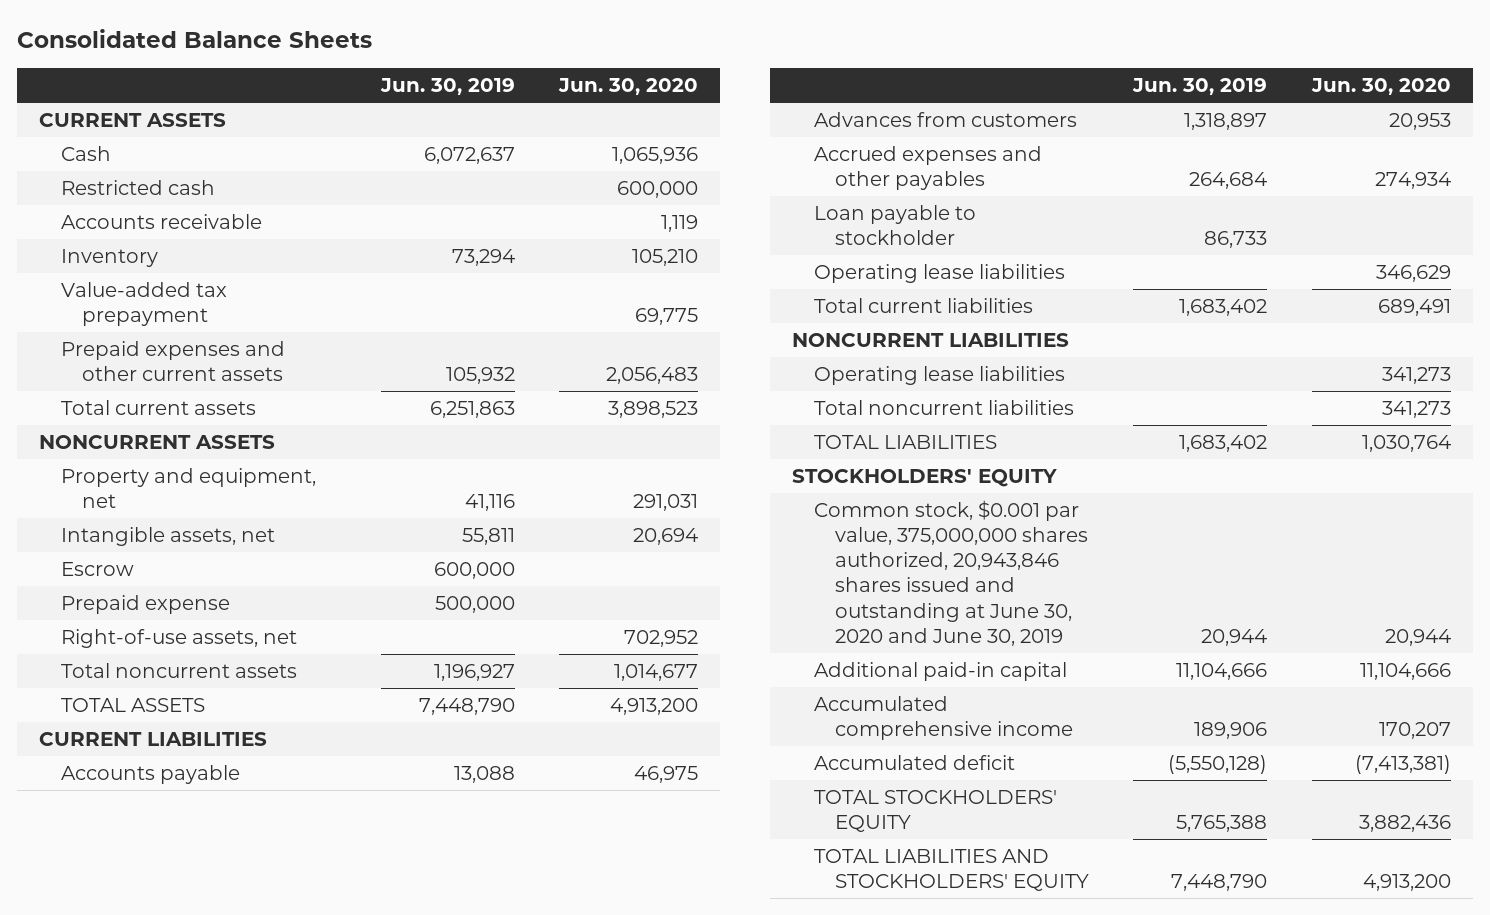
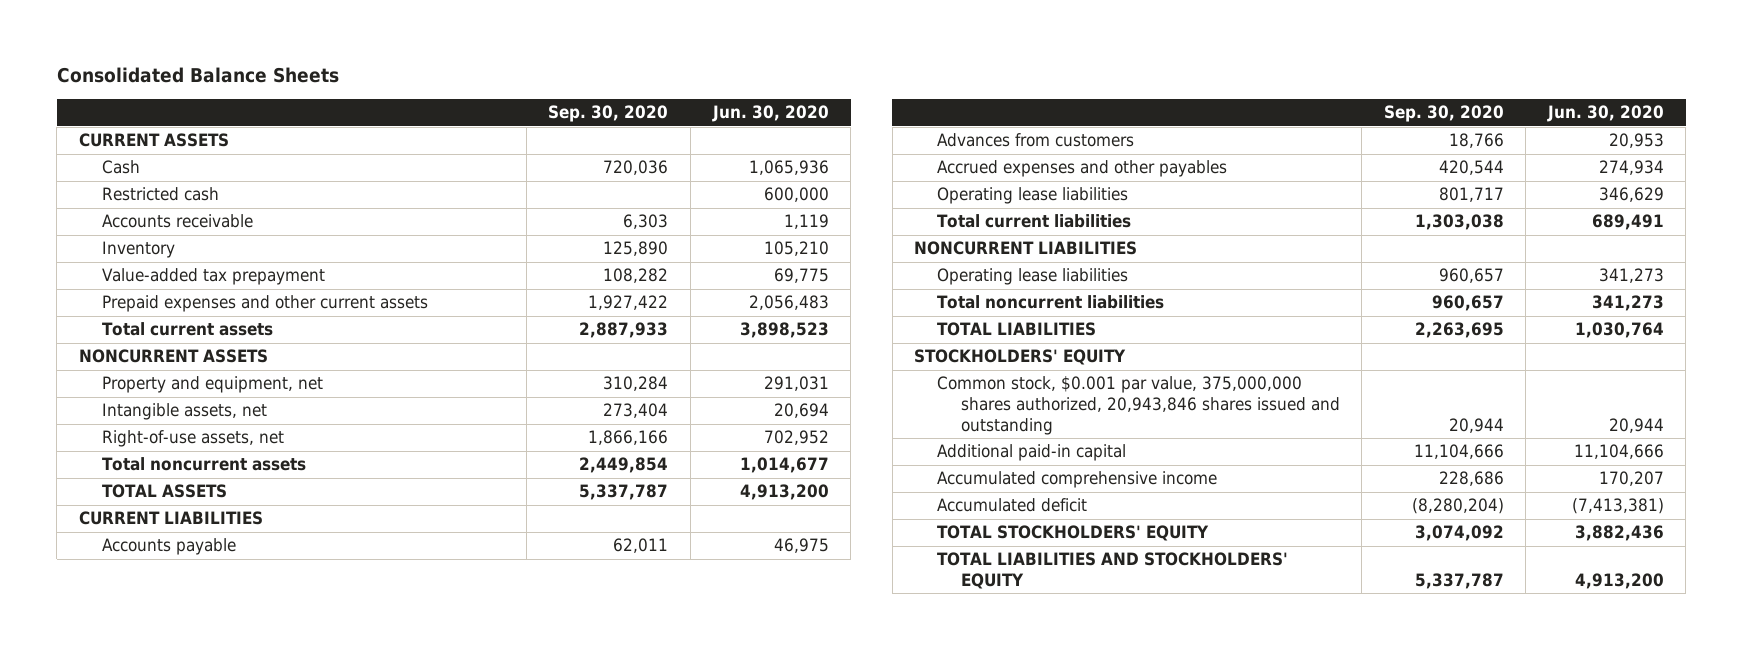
- | Jun. 30, 2019 | Jun. 30, 2020
+ | Sep. 30, 2020 | Jun. 30, 2020
- Escrow | 600,000 |
- Prepaid expense | 500,000 |
- Loan payable to stockholder | 86,733 |
- Common stock, $0.001 par value, 375,000,000 shares authorized, 20,943,846 shares issued and outstanding at June 30, 2020 and June 30, 2019 | 20,944 | 20,944
+ Common stock, $0.001 par value, 375,000,000 shares authorized, 20,943,846 shares issued and outstanding | 20,944 | 20,944

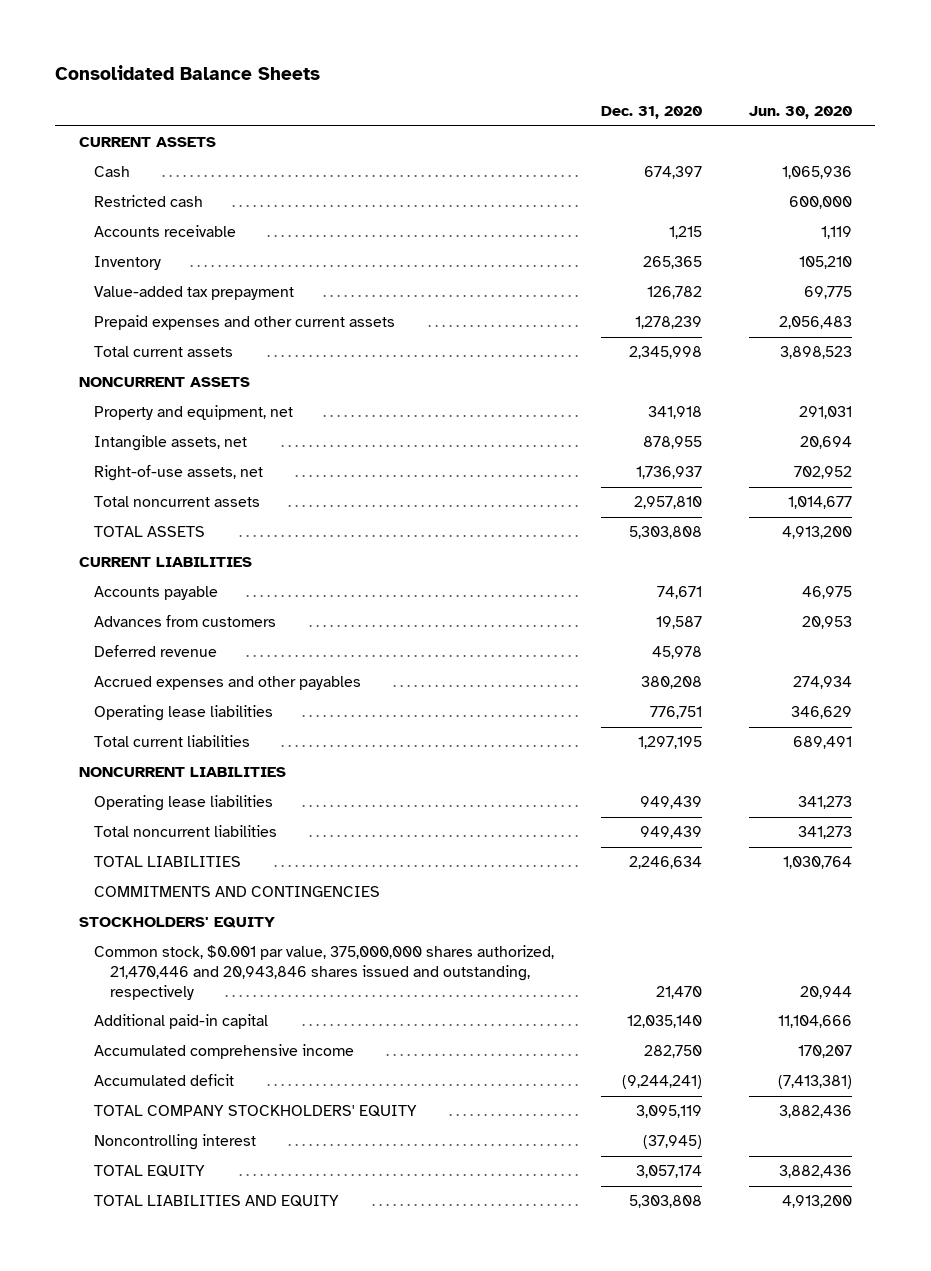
- | Sep. 30, 2020 | Jun. 30, 2020
+ | Dec. 31, 2020 | Jun. 30, 2020
+ Deferred revenue | 45,978 |
+ COMMITMENTS AND CONTINGENCIES
- Common stock, $0.001 par value, 375,000,000 shares authorized, 20,943,846 shares issued and outstanding | 20,944 | 20,944
+ Common stock, $0.001 par value, 375,000,000 shares authorized, 21,470,446 and 20,943,846 shares issued and outstanding, respectively | 21,470 | 20,944
- TOTAL STOCKHOLDERS' EQUITY | 3,074,092 | 3,882,436
- TOTAL LIABILITIES AND STOCKHOLDERS' EQUITY | 5,337,787 | 4,913,200
+ TOTAL COMPANY STOCKHOLDERS' EQUITY | 3,095,119 | 3,882,436
+ Noncontrolling interest | (37,945) |
+ TOTAL EQUITY | 3,057,174 | 3,882,436
+ TOTAL LIABILITIES AND EQUITY | 5,303,808 | 4,913,200

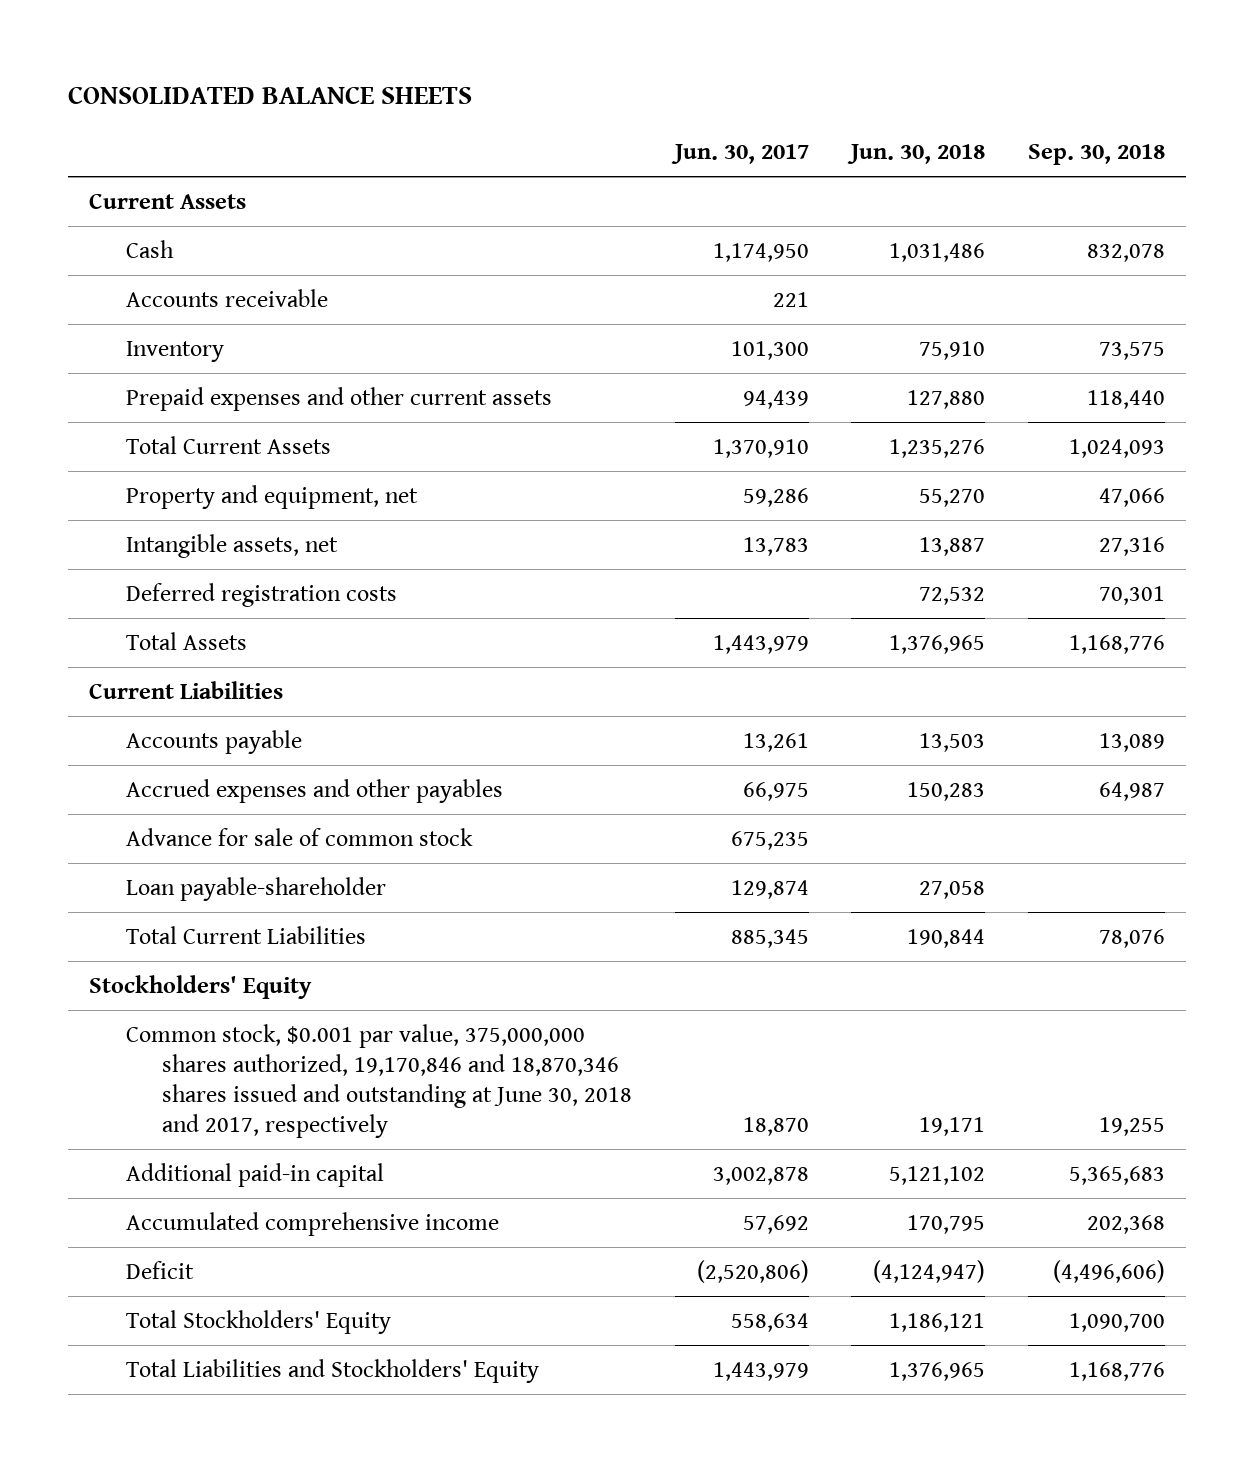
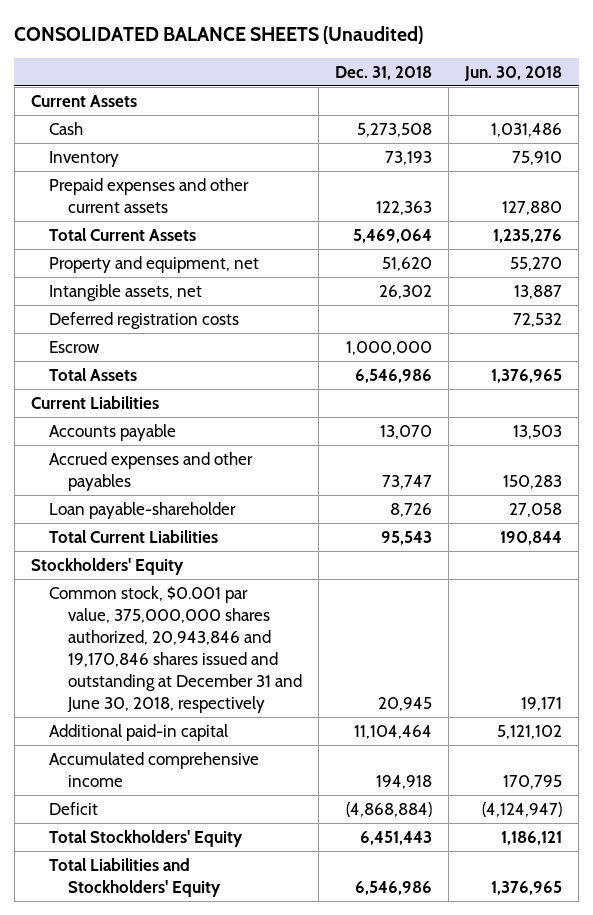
- CONSOLIDATED BALANCE SHEETS
+ CONSOLIDATED BALANCE SHEETS (Unaudited)
- | Jun. 30, 2017 | Jun. 30, 2018 | Sep. 30, 2018
+ | Dec. 31, 2018 | Jun. 30, 2018
- Accounts receivable | 221 | |
+ Escrow | 1,000,000 |
- Advance for sale of common stock | 675,235 | |
- Common stock, $0.001 par value, 375,000,000 shares authorized, 19,170,846 and 18,870,346 shares issued and outstanding at June 30, 2018 and 2017, respectively | 18,870 | 19,171 | 19,255
+ Common stock, $0.001 par value, 375,000,000 shares authorized, 20,943,846 and 19,170,846 shares issued and outstanding at December 31 and June 30, 2018, respectively | 20,945 | 19,171

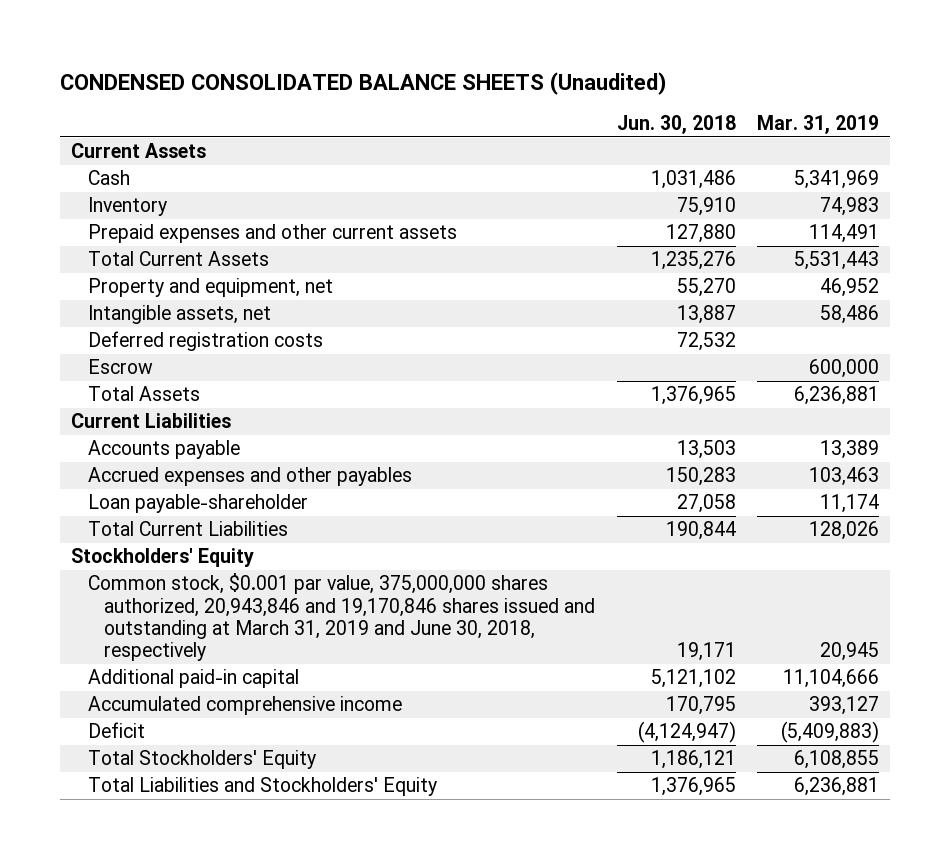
- CONSOLIDATED BALANCE SHEETS (Unaudited)
+ CONDENSED CONSOLIDATED BALANCE SHEETS (Unaudited)
- | Dec. 31, 2018 | Jun. 30, 2018
+ | Jun. 30, 2018 | Mar. 31, 2019
- Common stock, $0.001 par value, 375,000,000 shares authorized, 20,943,846 and 19,170,846 shares issued and outstanding at December 31 and June 30, 2018, respectively | 20,945 | 19,171
+ Common stock, $0.001 par value, 375,000,000 shares authorized, 20,943,846 and 19,170,846 shares issued and outstanding at March 31, 2019 and June 30, 2018, respectively | 19,171 | 20,945

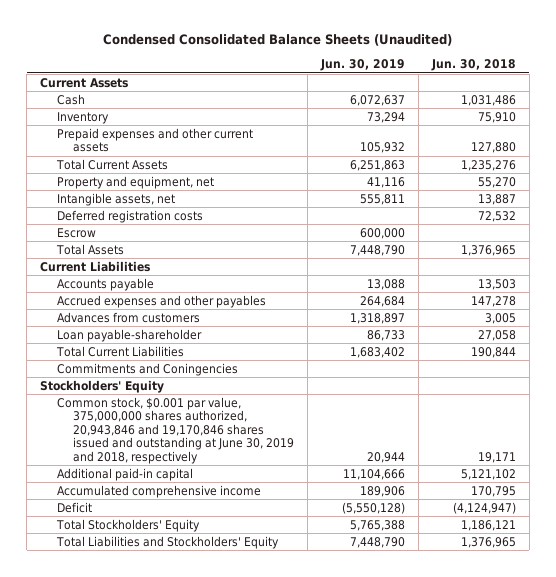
- CONDENSED CONSOLIDATED BALANCE SHEETS (Unaudited)
+ Condensed Consolidated Balance Sheets (Unaudited)
- | Jun. 30, 2018 | Mar. 31, 2019
+ | Jun. 30, 2019 | Jun. 30, 2018
- Accrued expenses and other payables | 150,283 | 103,463
+ Accrued expenses and other payables | 264,684 | 147,278
+ Advances from customers | 1,318,897 | 3,005
+ Commitments and Coningencies
- Common stock, $0.001 par value, 375,000,000 shares authorized, 20,943,846 and 19,170,846 shares issued and outstanding at March 31, 2019 and June 30, 2018, respectively | 19,171 | 20,945
+ Common stock, $0.001 par value, 375,000,000 shares authorized, 20,943,846 and 19,170,846 shares issued and outstanding at June 30, 2019 and 2018, respectively | 20,944 | 19,171

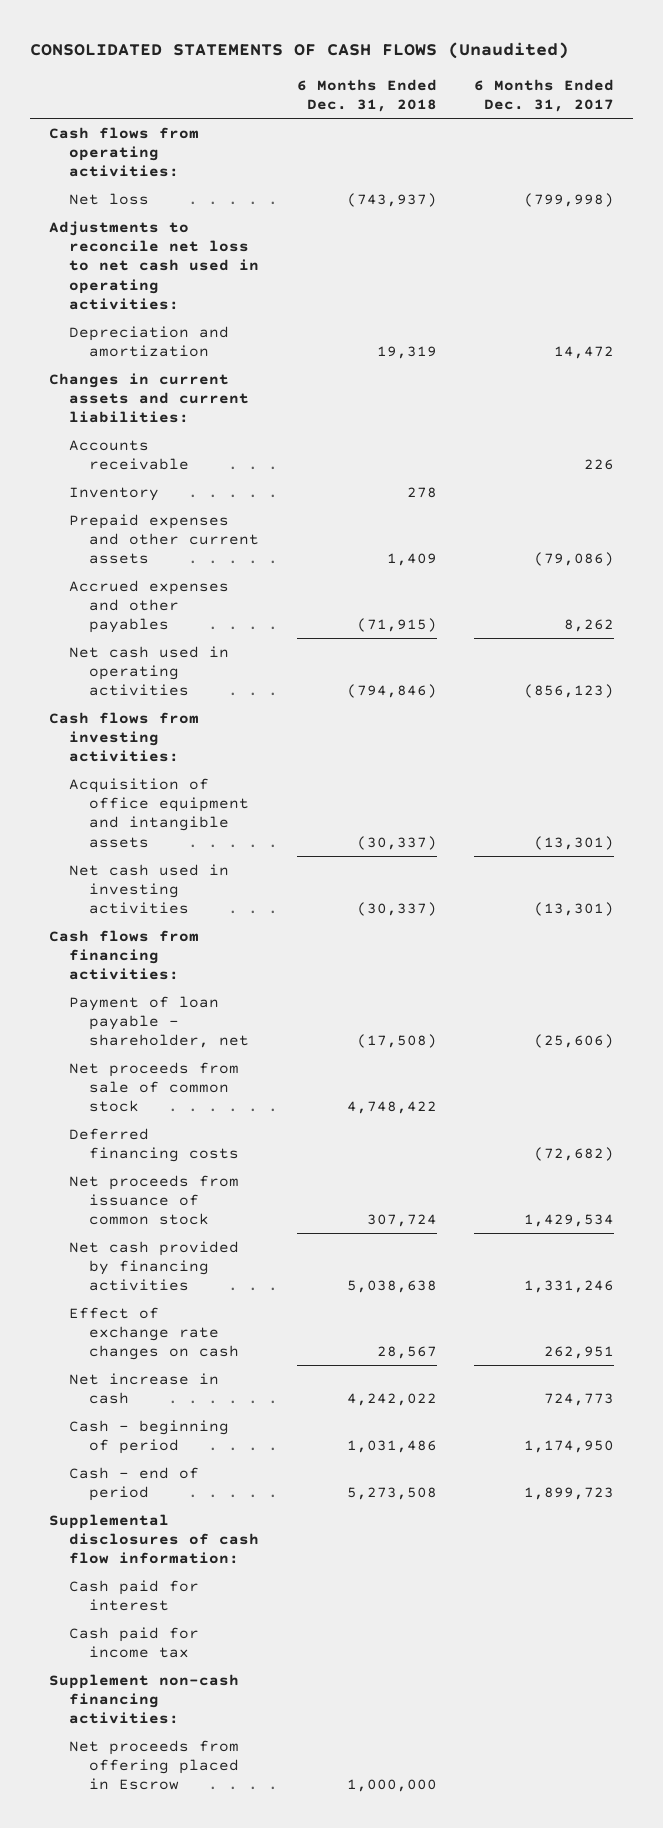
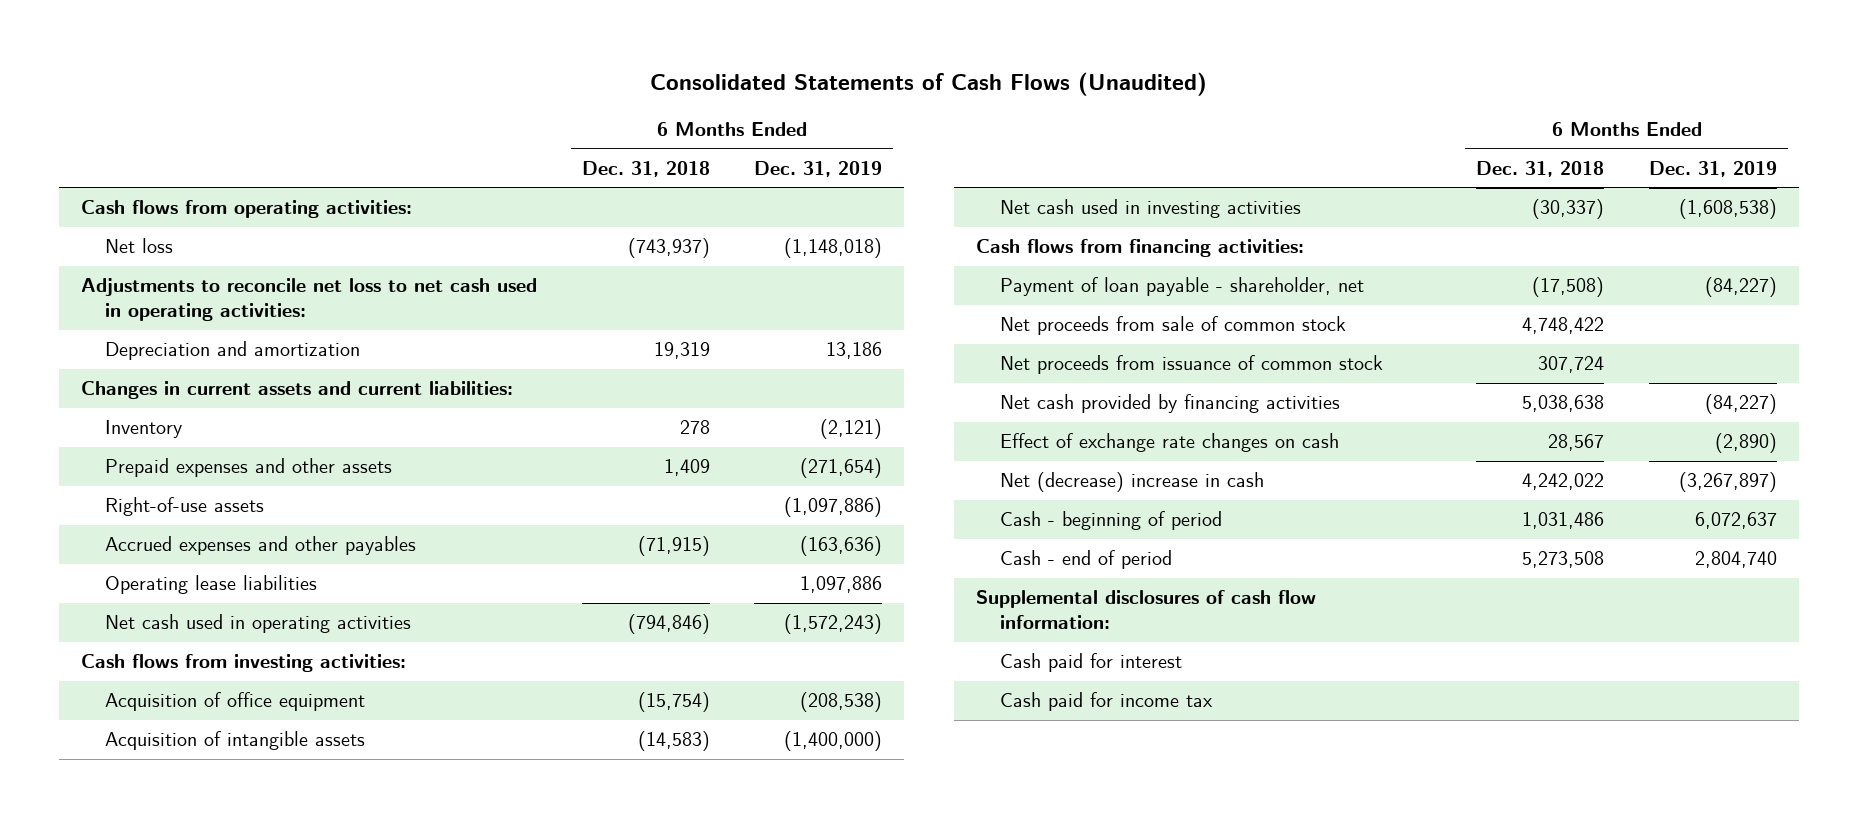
- CONSOLIDATED STATEMENTS OF CASH FLOWS (Unaudited)
+ Consolidated Statements of Cash Flows (Unaudited)
- | 6 Months Ended Dec. 31, 2018 | 6 Months Ended Dec. 31, 2017
+ | 6 Months Ended Dec. 31, 2018 | 6 Months Ended Dec. 31, 2019
- Accounts receivable | | 226
- Prepaid expenses and other current assets | 1,409 | (79,086)
+ Prepaid expenses and other assets | 1,409 | (271,654)
+ Right-of-use assets | | (1,097,886)
+ Operating lease liabilities | | 1,097,886
- Acquisition of office equipment and intangible assets | (30,337) | (13,301)
+ Acquisition of office equipment | (15,754) | (208,538)
+ Acquisition of intangible assets | (14,583) | (1,400,000)
- Deferred financing costs | | (72,682)
- Net increase in cash | 4,242,022 | 724,773
+ Net (decrease) increase in cash | 4,242,022 | (3,267,897)
- Supplement non-cash financing activities:
- Net proceeds from offering placed in Escrow | 1,000,000 |

